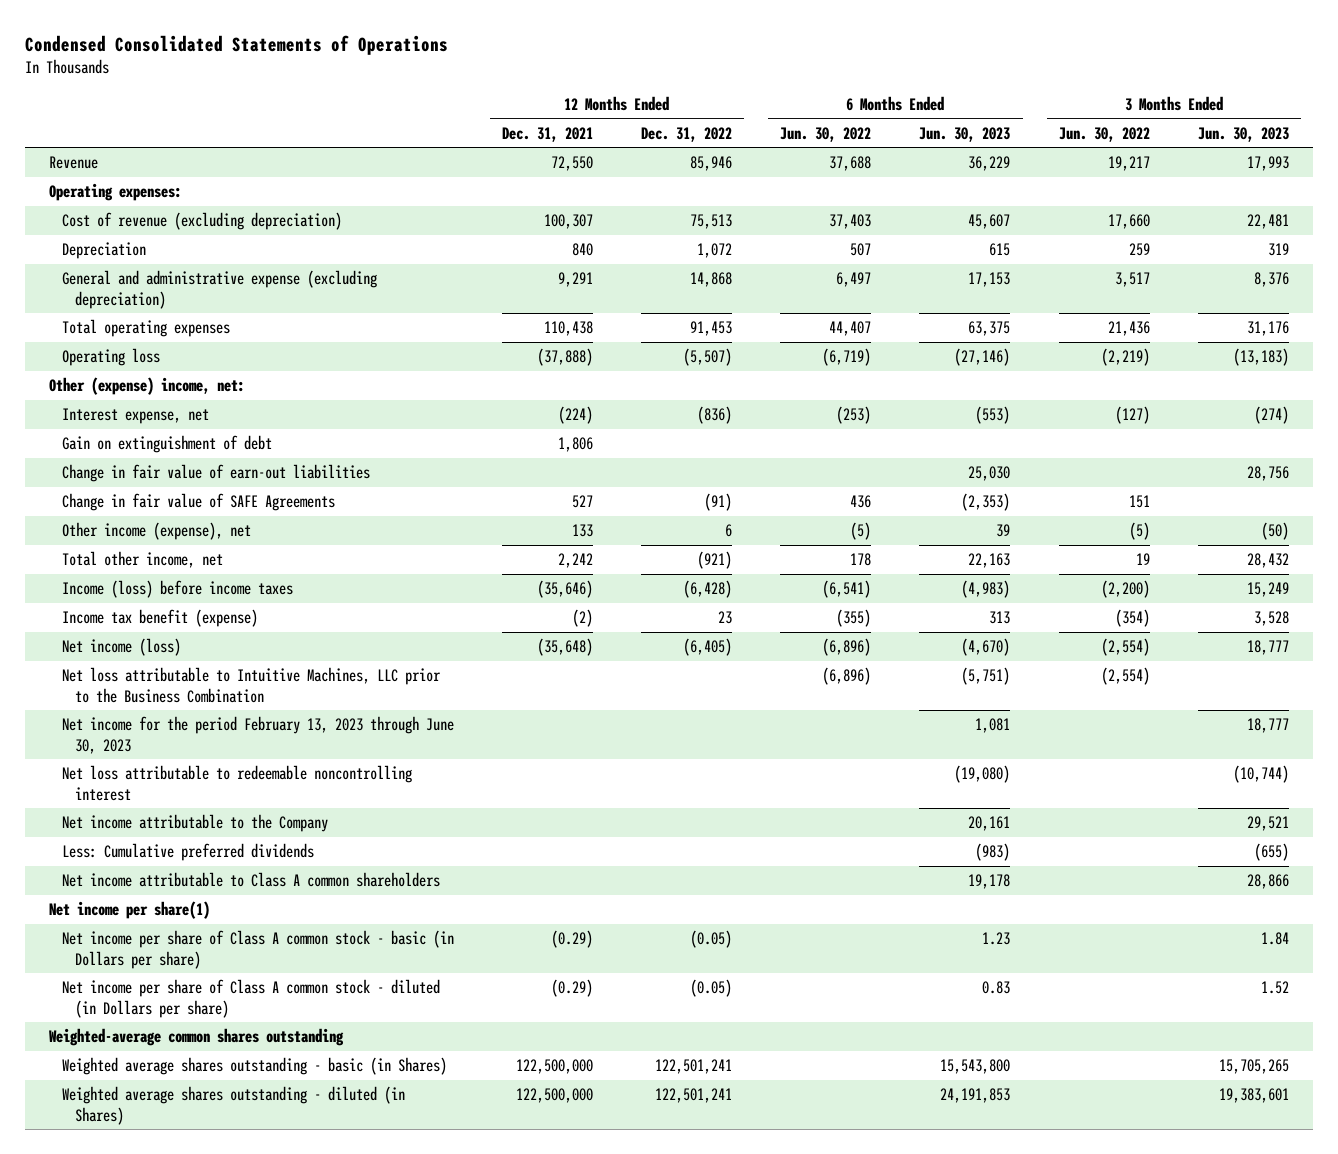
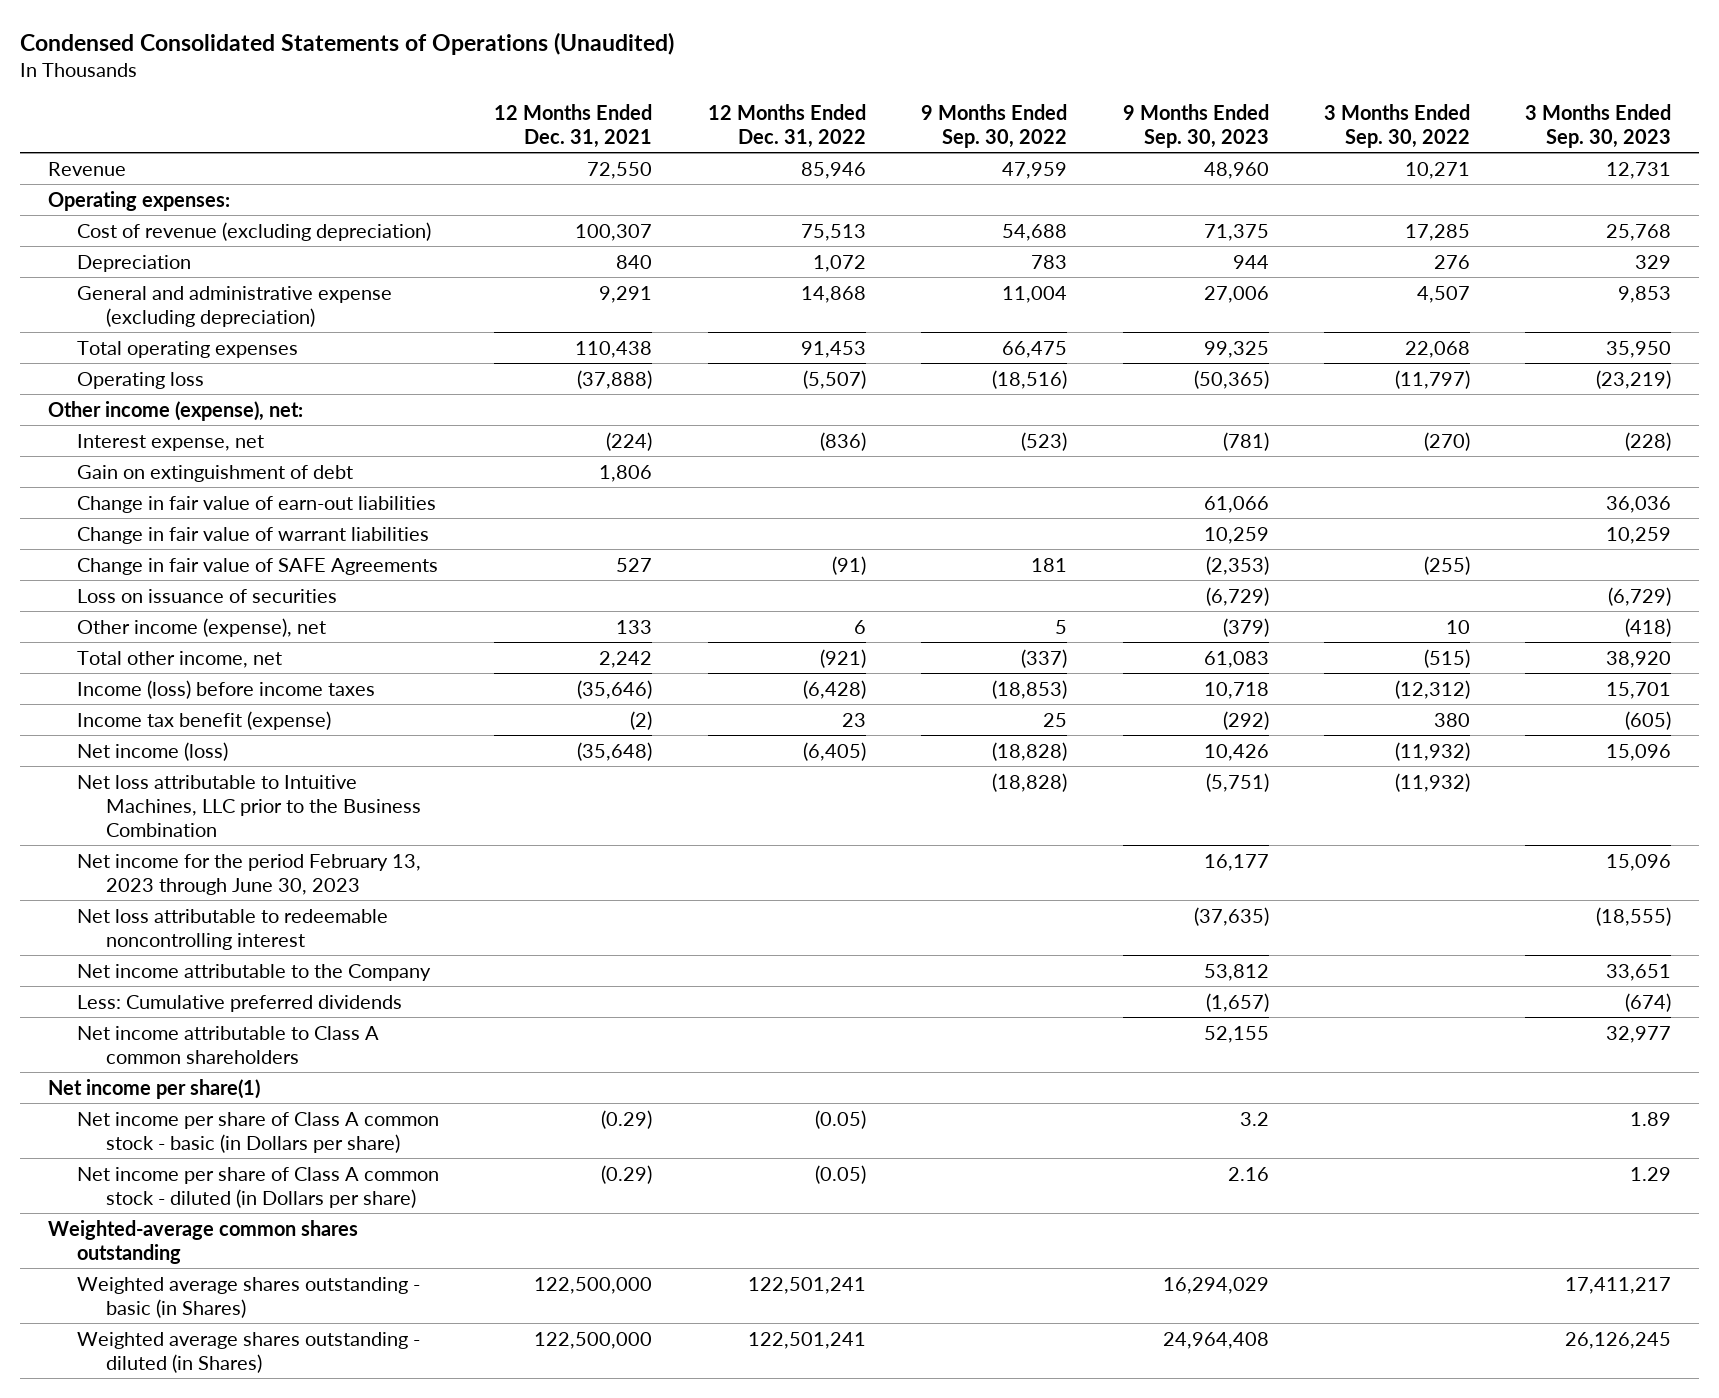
- Condensed Consolidated Statements of Operations
+ Condensed Consolidated Statements of Operations (Unaudited)
- | 12 Months Ended Dec. 31, 2021 | 12 Months Ended Dec. 31, 2022 | 6 Months Ended Jun. 30, 2022 | 6 Months Ended Jun. 30, 2023 | 3 Months Ended Jun. 30, 2022 | 3 Months Ended Jun. 30, 2023
+ | 12 Months Ended Dec. 31, 2021 | 12 Months Ended Dec. 31, 2022 | 9 Months Ended Sep. 30, 2022 | 9 Months Ended Sep. 30, 2023 | 3 Months Ended Sep. 30, 2022 | 3 Months Ended Sep. 30, 2023
- Other (expense) income, net:
+ Other income (expense), net:
+ Change in fair value of warrant liabilities | | | | 10,259 | | 10,259
+ Loss on issuance of securities | | | | (6,729) | | (6,729)

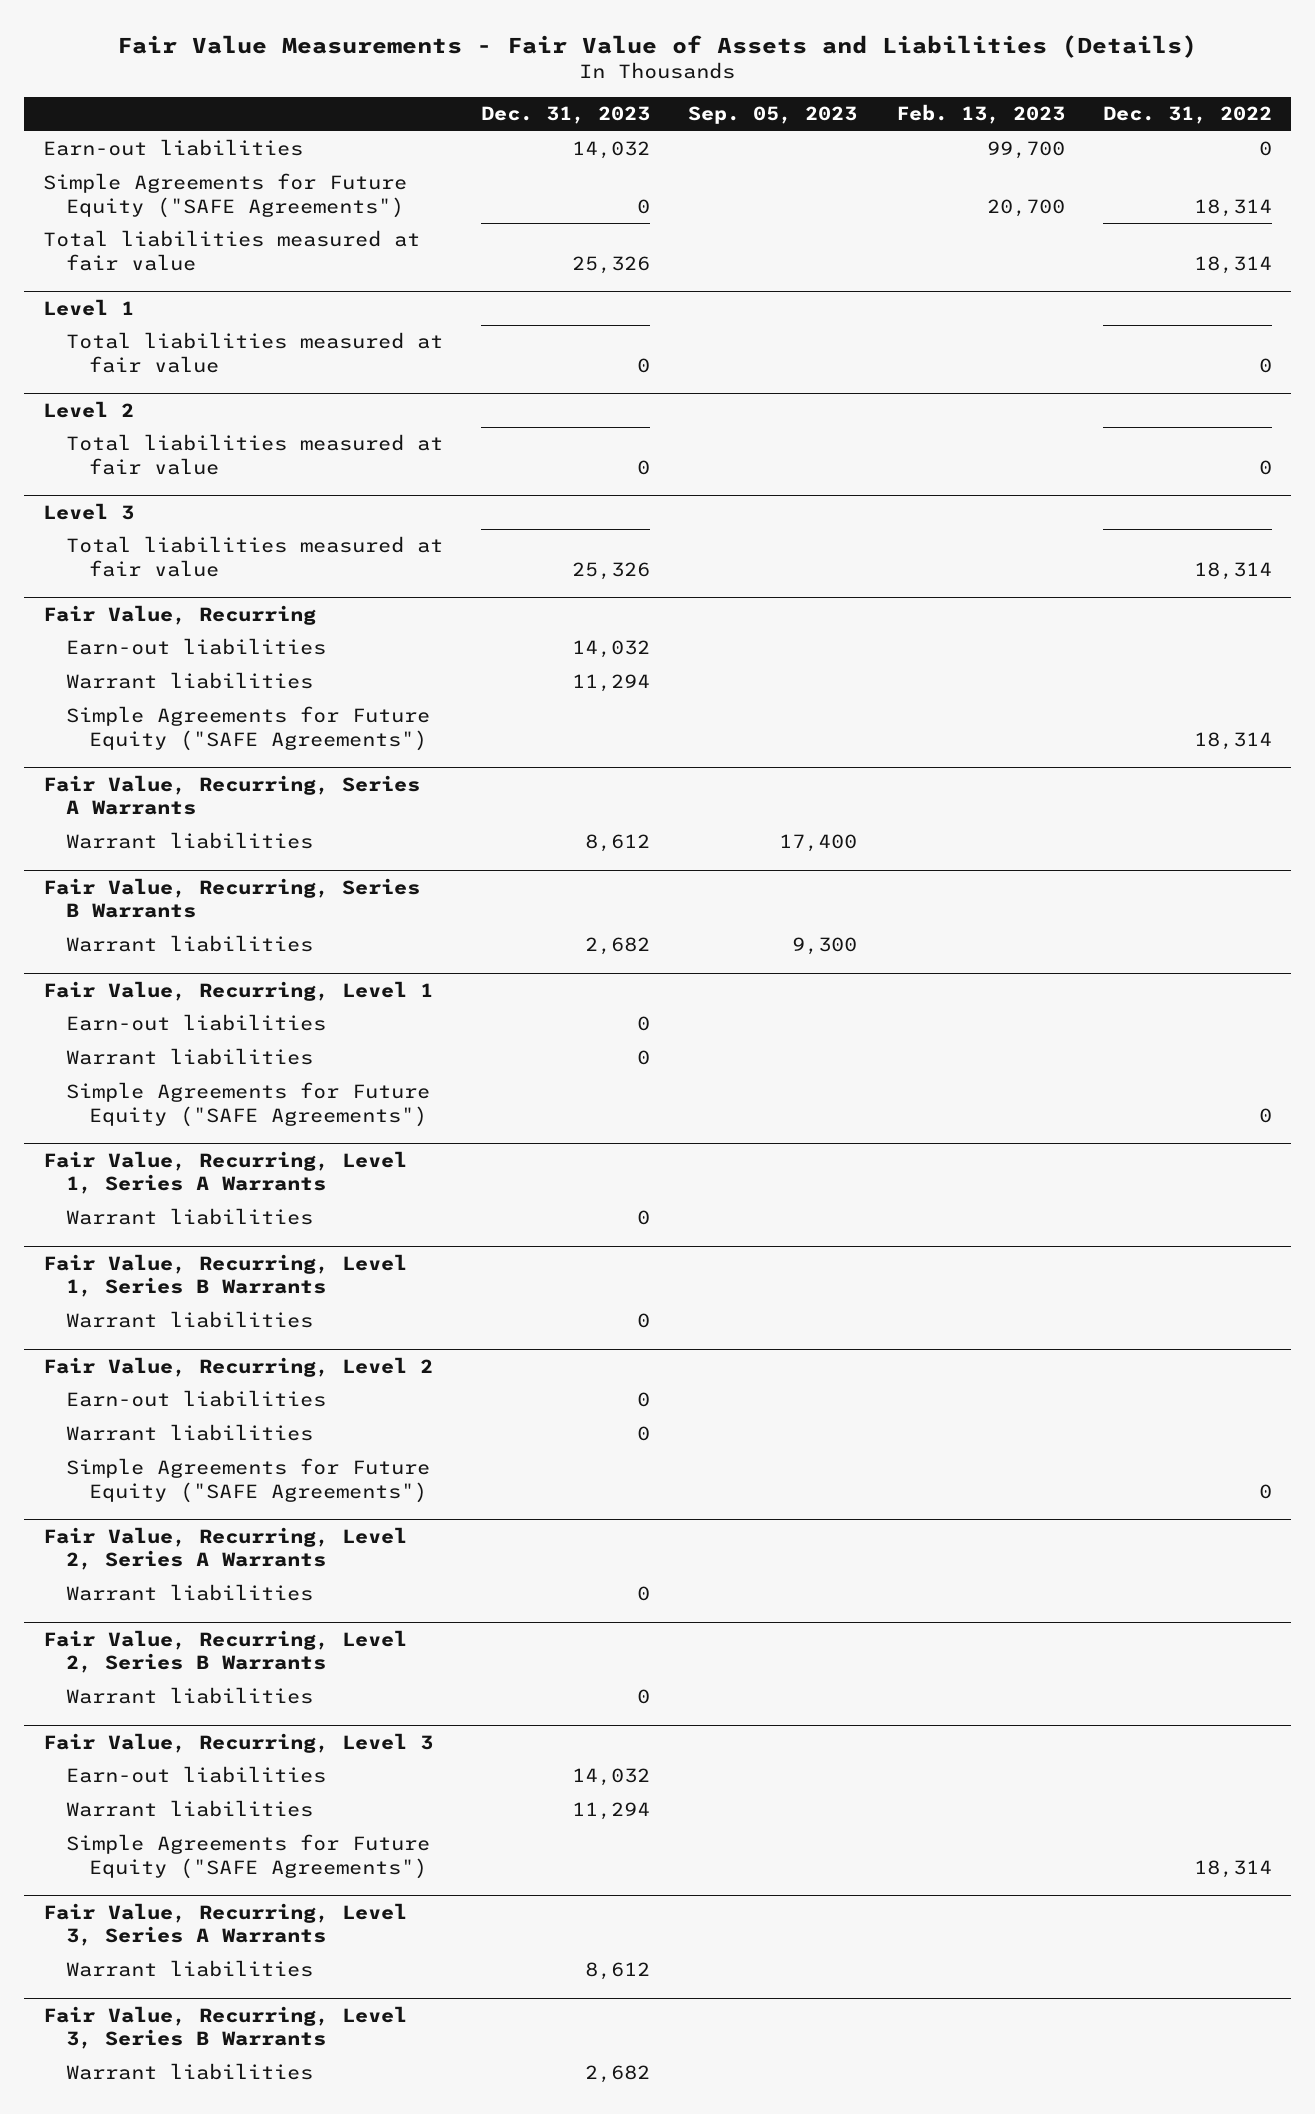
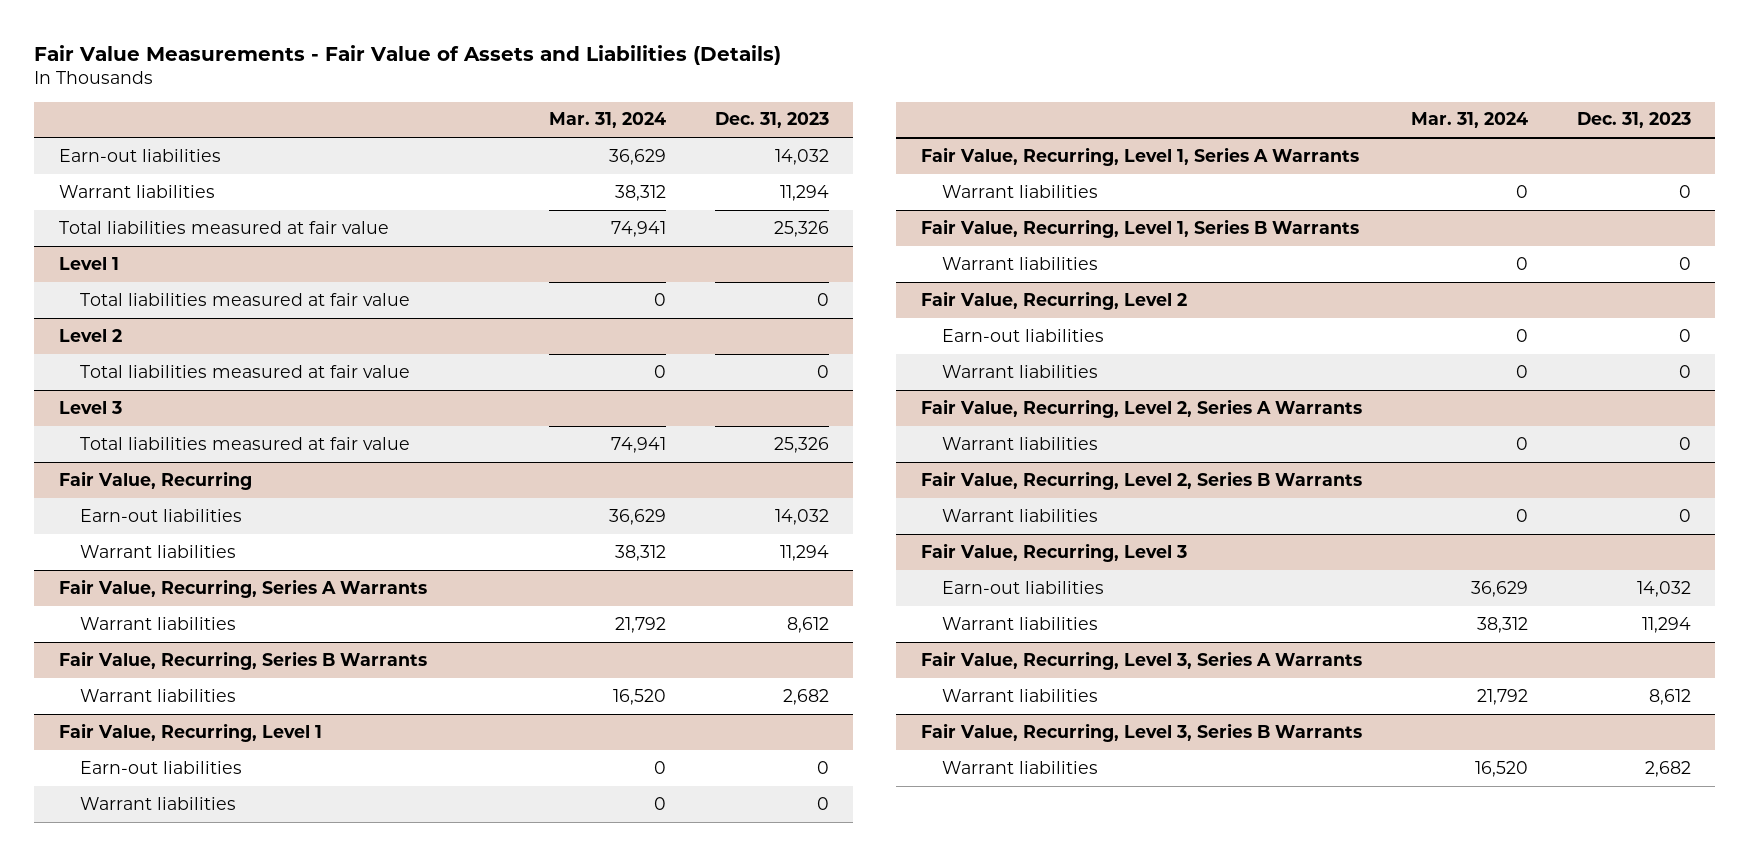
- | Dec. 31, 2023 | Sep. 05, 2023 | Feb. 13, 2023 | Dec. 31, 2022
+ | Mar. 31, 2024 | Dec. 31, 2023
- Simple Agreements for Future Equity ("SAFE Agreements") | 0 | | 20,700 | 18,314
+ Warrant liabilities | 38,312 | 11,294
@ Fair Value, Recurring
- Simple Agreements for Future Equity ("SAFE Agreements") | | | | 18,314
@ Fair Value, Recurring, Level 1
- Simple Agreements for Future Equity ("SAFE Agreements") | | | | 0
@ Fair Value, Recurring, Level 2
- Simple Agreements for Future Equity ("SAFE Agreements") | | | | 0
@ Fair Value, Recurring, Level 3
- Simple Agreements for Future Equity ("SAFE Agreements") | | | | 18,314

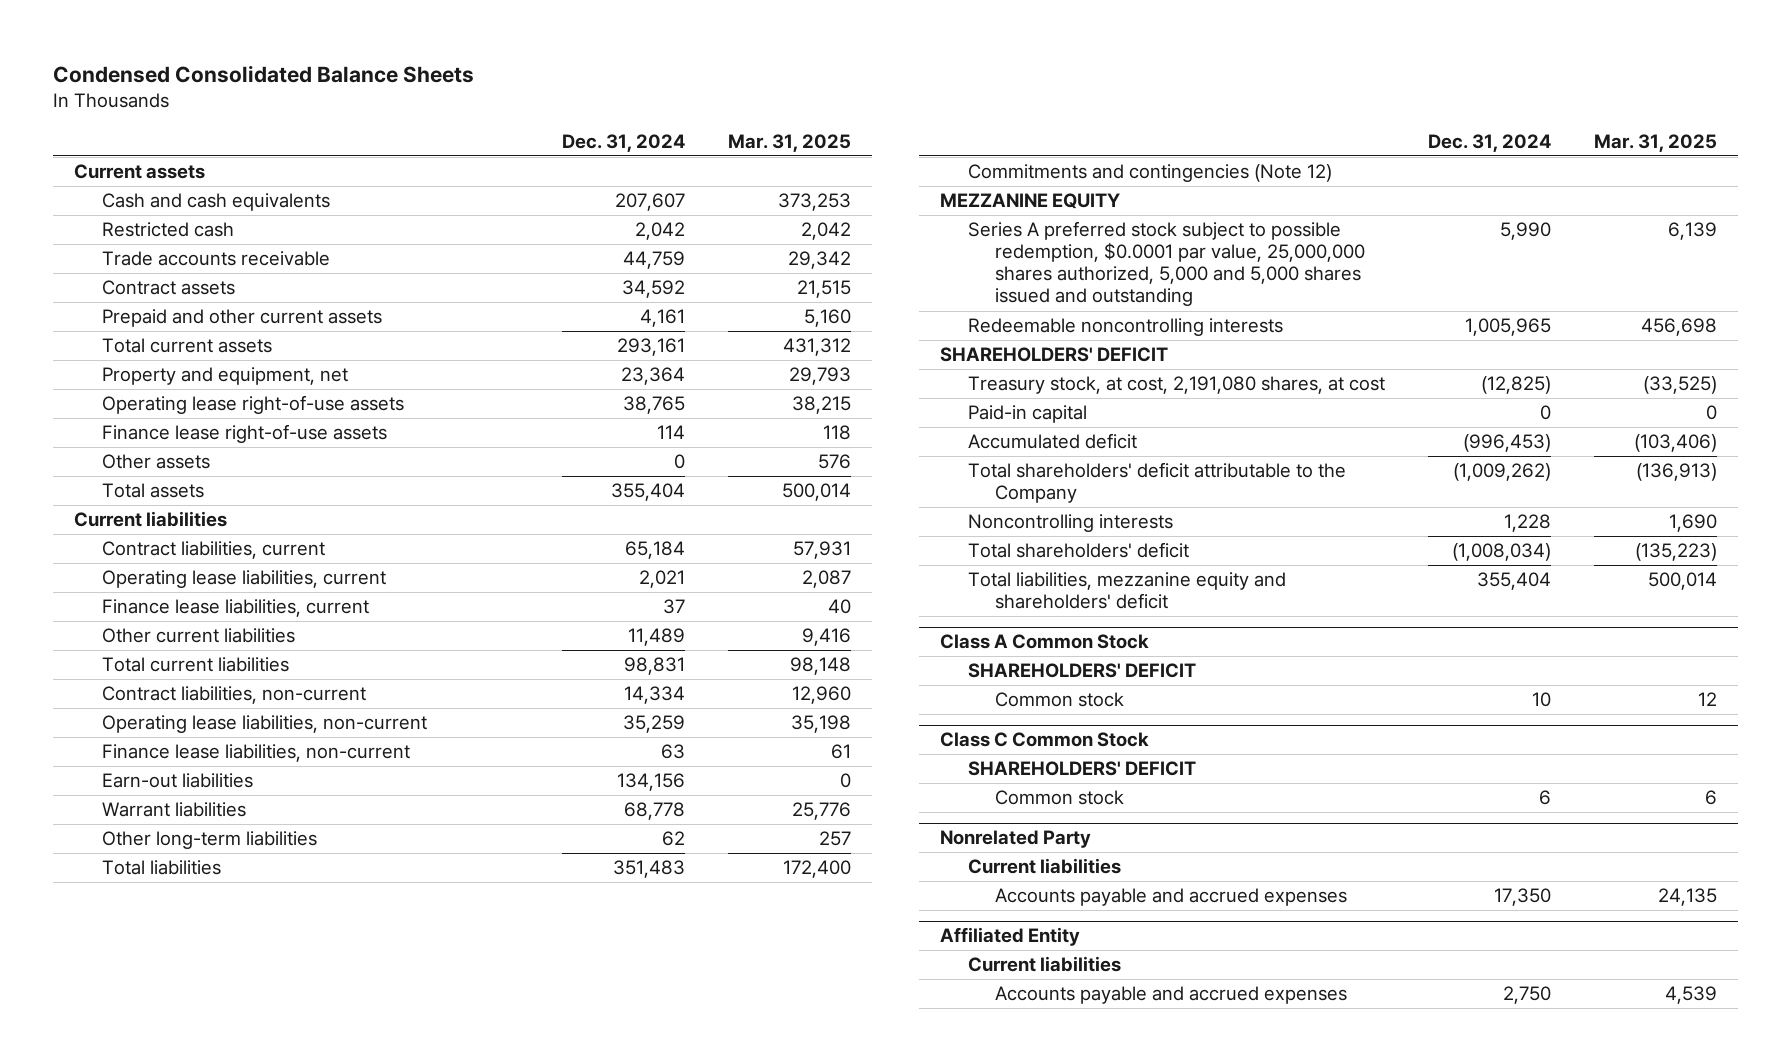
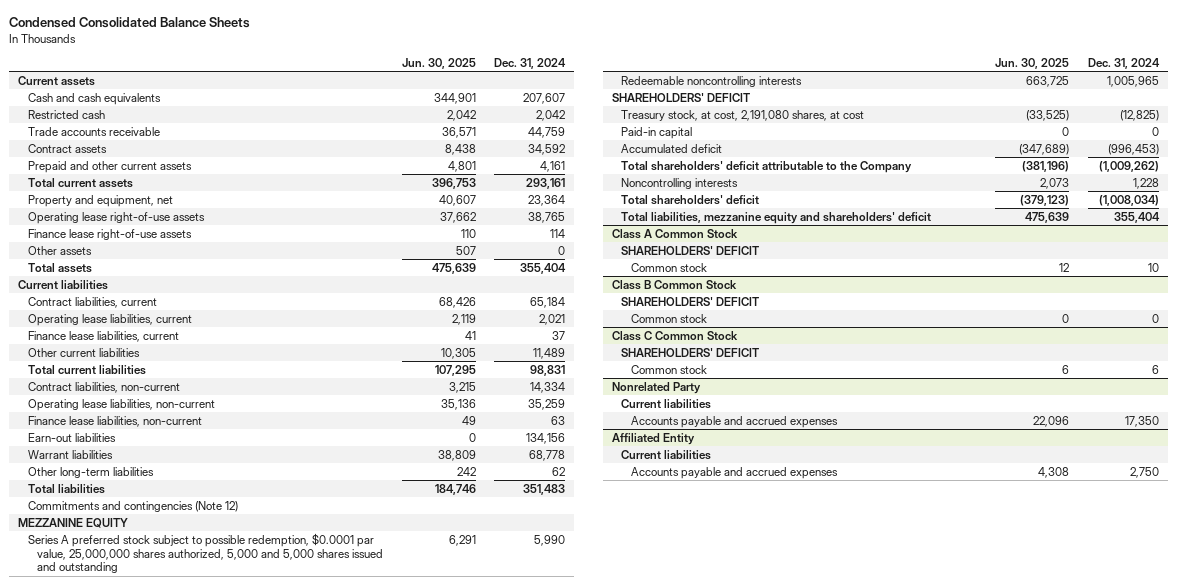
- | Dec. 31, 2024 | Mar. 31, 2025
+ | Jun. 30, 2025 | Dec. 31, 2024
+ Class B Common Stock
+ SHAREHOLDERS' DEFICIT
+ Common stock | 0 | 0

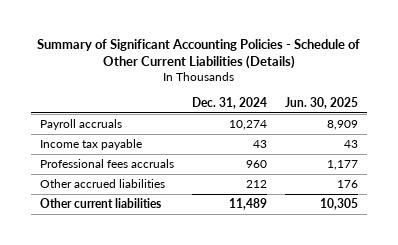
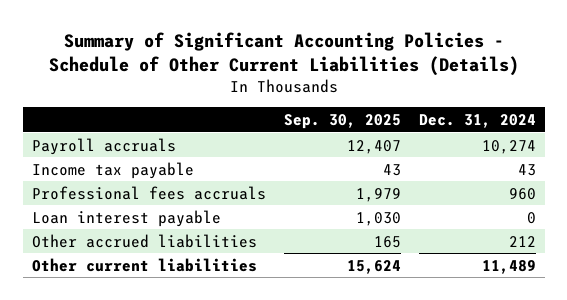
- | Dec. 31, 2024 | Jun. 30, 2025
+ | Sep. 30, 2025 | Dec. 31, 2024
+ Loan interest payable | 1,030 | 0

